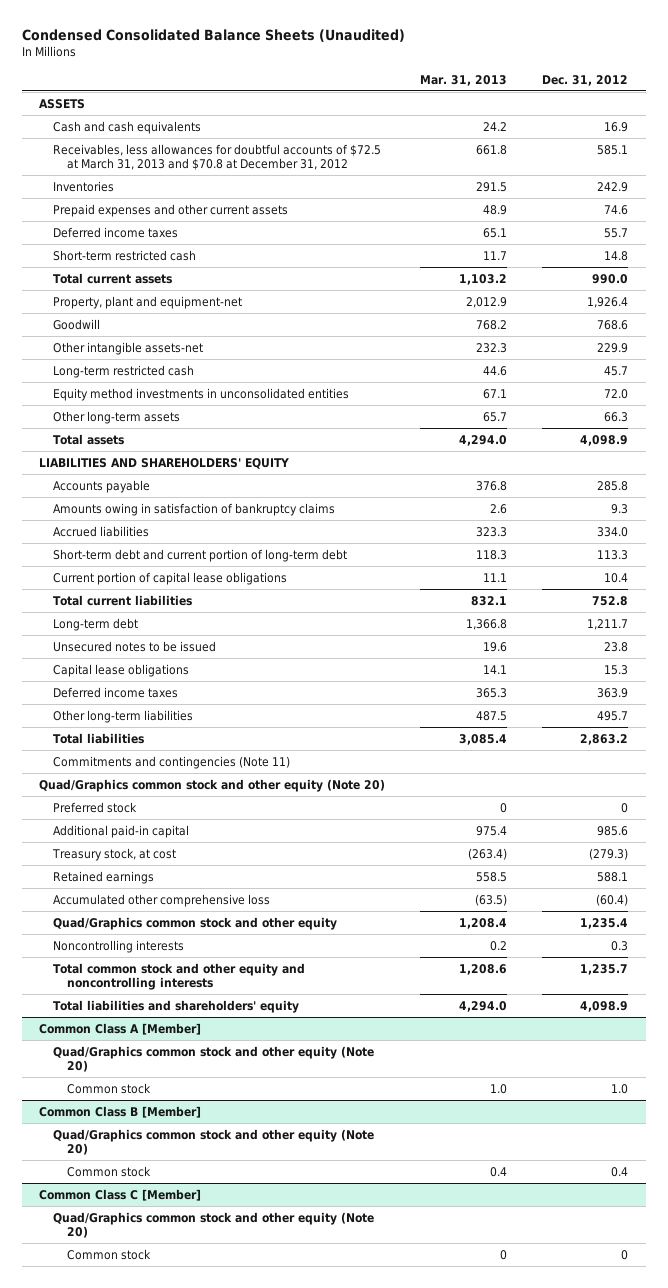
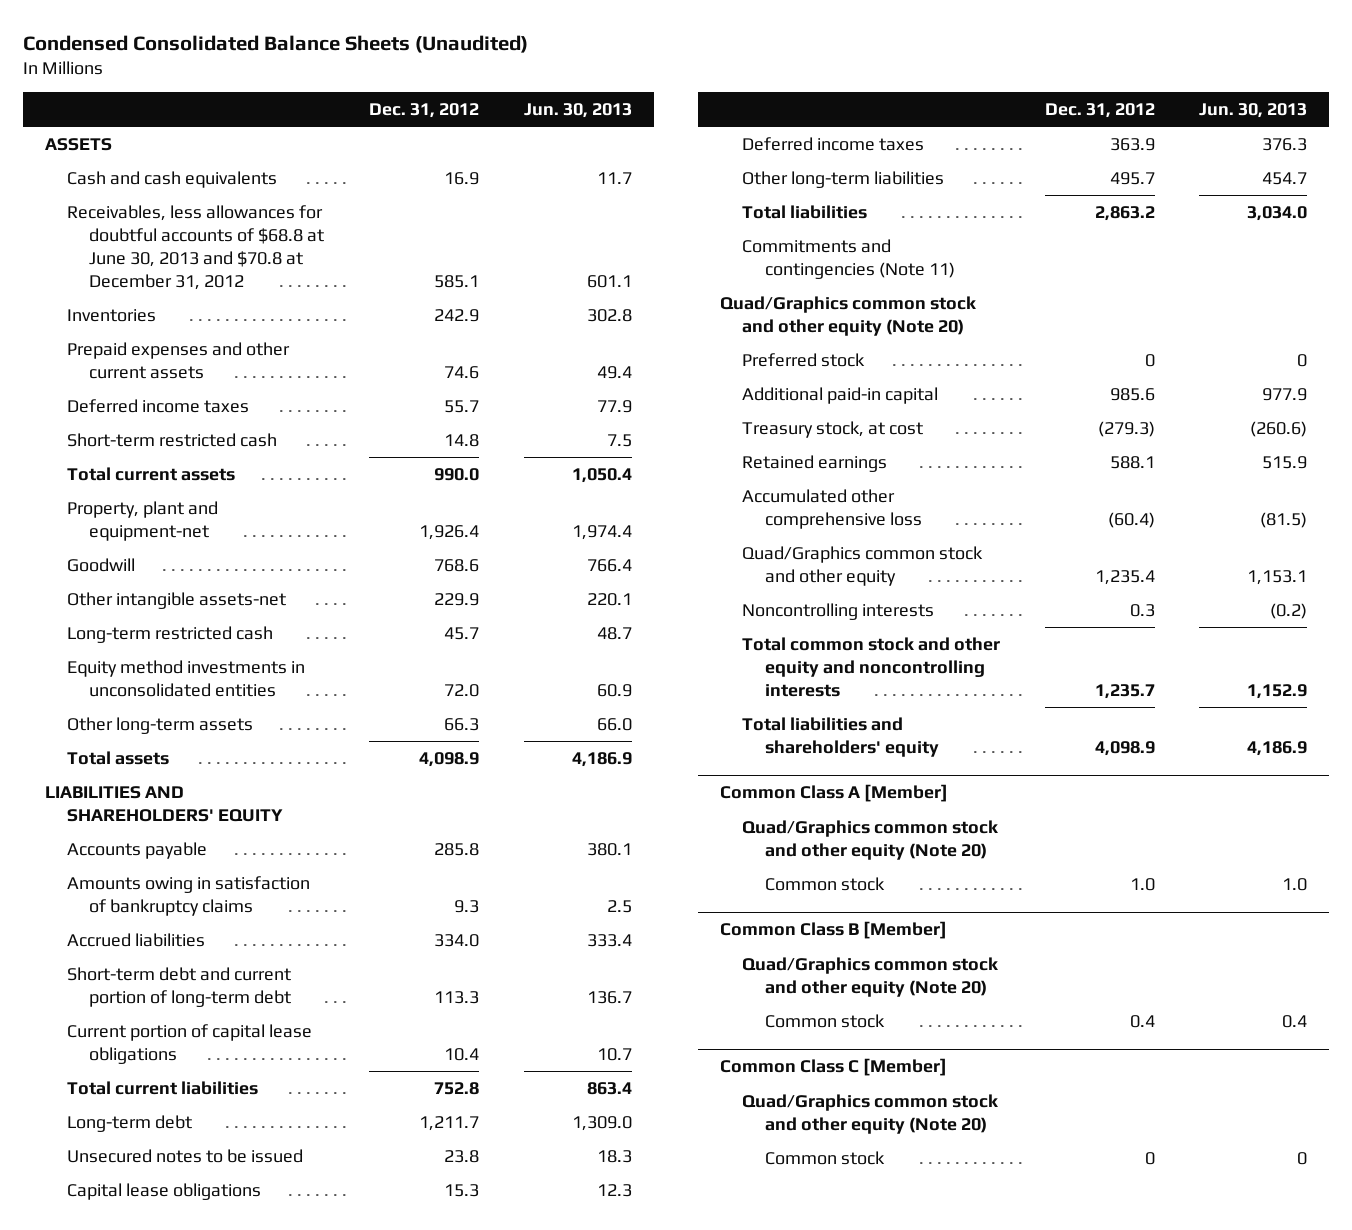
- | Mar. 31, 2013 | Dec. 31, 2012
+ | Dec. 31, 2012 | Jun. 30, 2013
- Receivables, less allowances for doubtful accounts of $72.5 at March 31, 2013 and $70.8 at December 31, 2012 | 661.8 | 585.1
+ Receivables, less allowances for doubtful accounts of $68.8 at June 30, 2013 and $70.8 at December 31, 2012 | 585.1 | 601.1

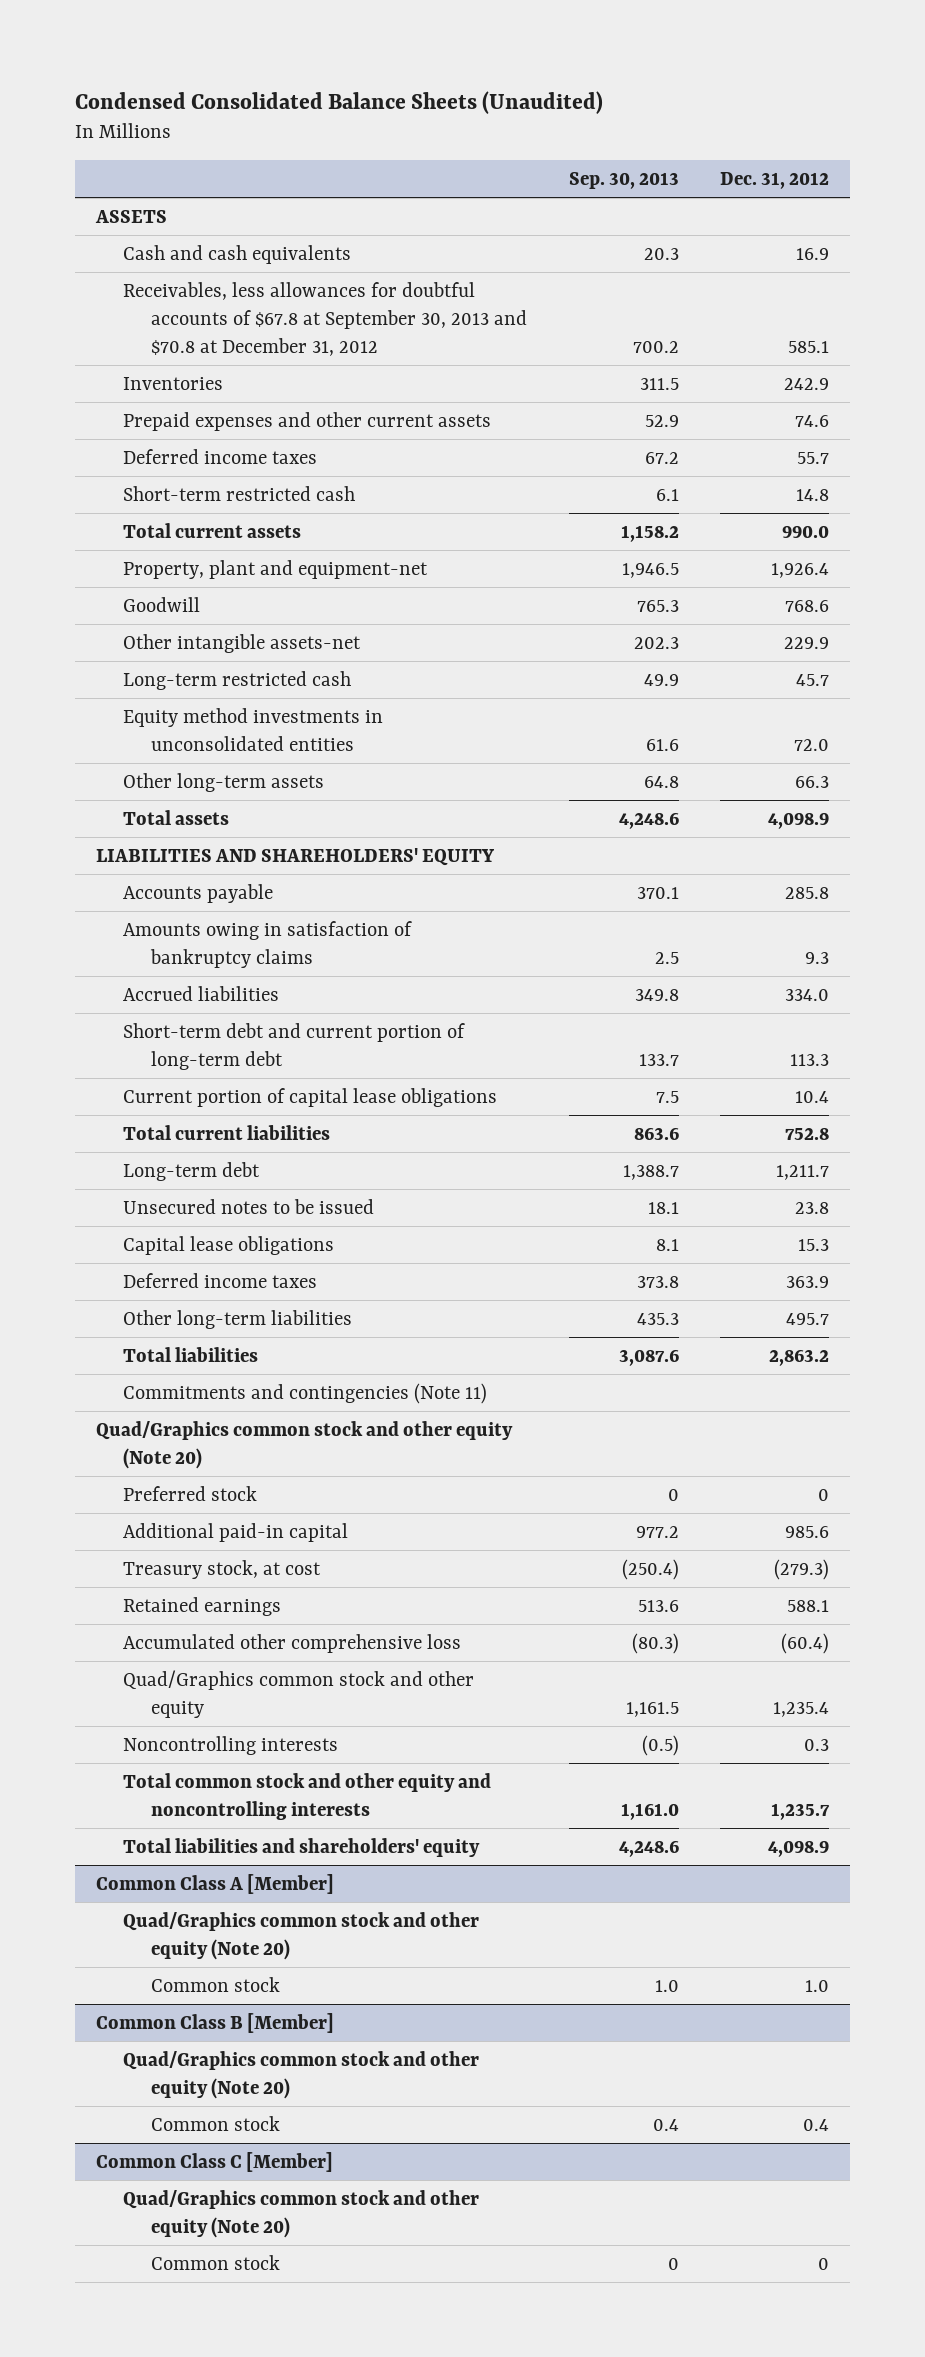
- | Dec. 31, 2012 | Jun. 30, 2013
+ | Sep. 30, 2013 | Dec. 31, 2012
- Receivables, less allowances for doubtful accounts of $68.8 at June 30, 2013 and $70.8 at December 31, 2012 | 585.1 | 601.1
+ Receivables, less allowances for doubtful accounts of $67.8 at September 30, 2013 and $70.8 at December 31, 2012 | 700.2 | 585.1

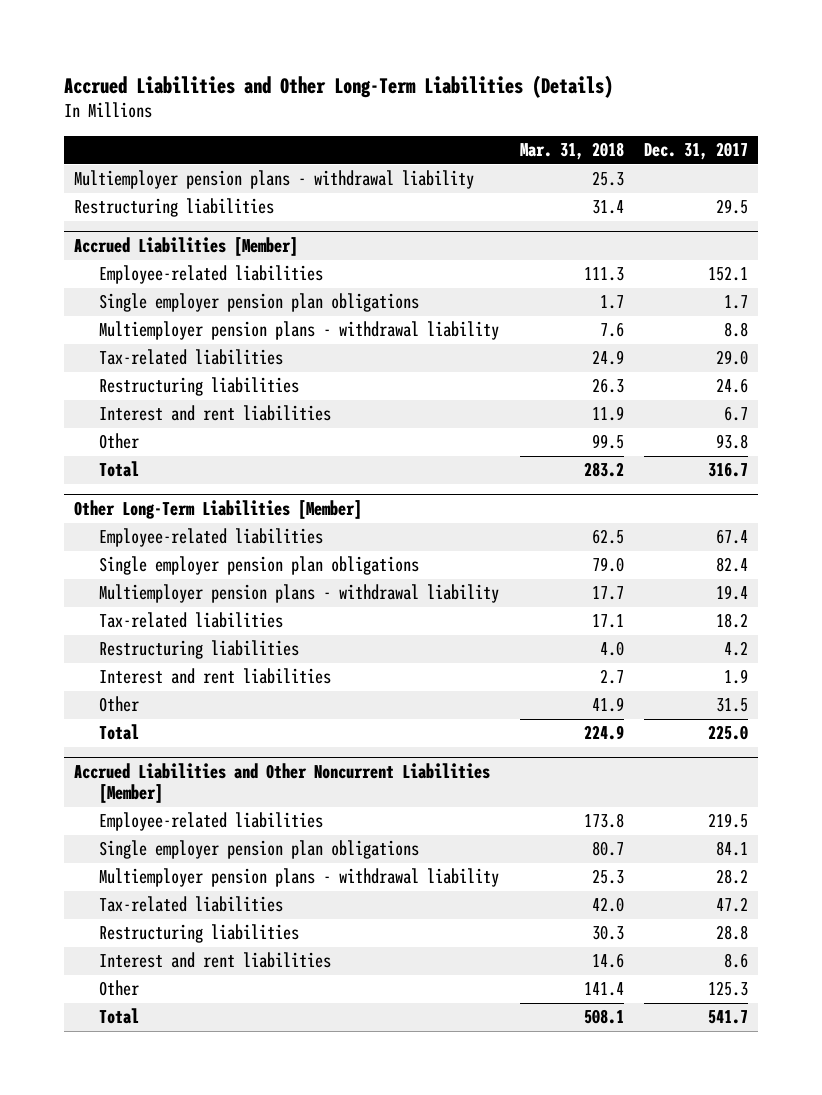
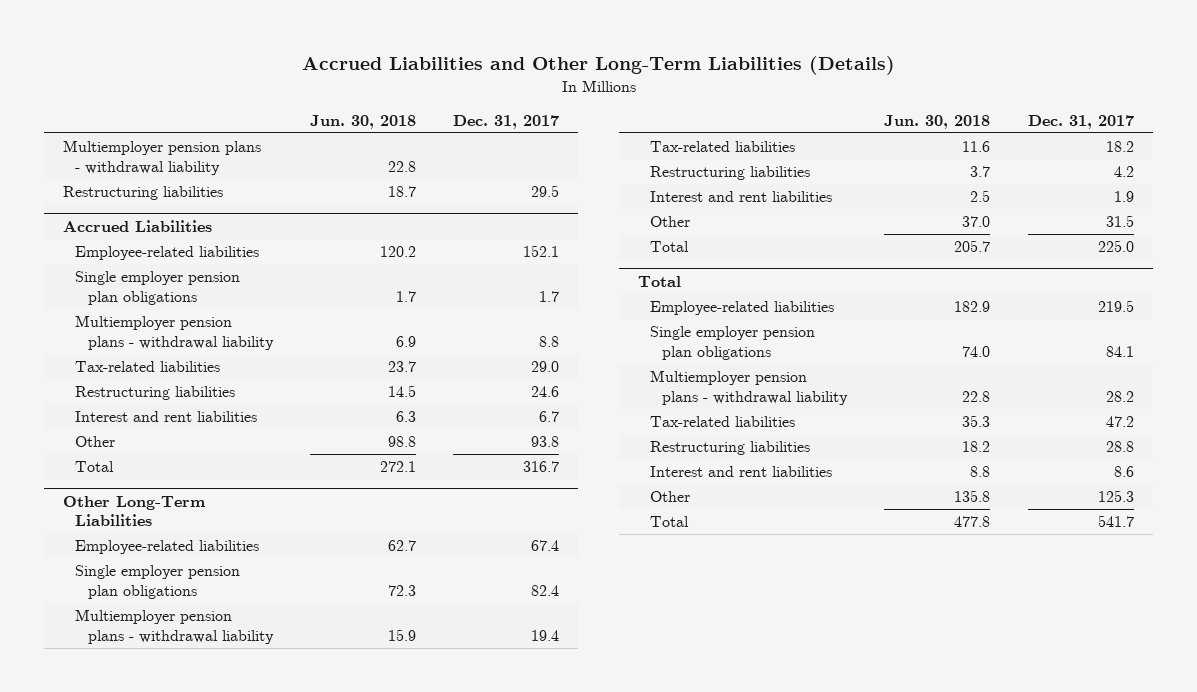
- | Mar. 31, 2018 | Dec. 31, 2017
+ | Jun. 30, 2018 | Dec. 31, 2017
- Accrued Liabilities [Member]
+ Accrued Liabilities
- Other Long-Term Liabilities [Member]
+ Other Long-Term Liabilities
- Accrued Liabilities and Other Noncurrent Liabilities [Member]
+ Total

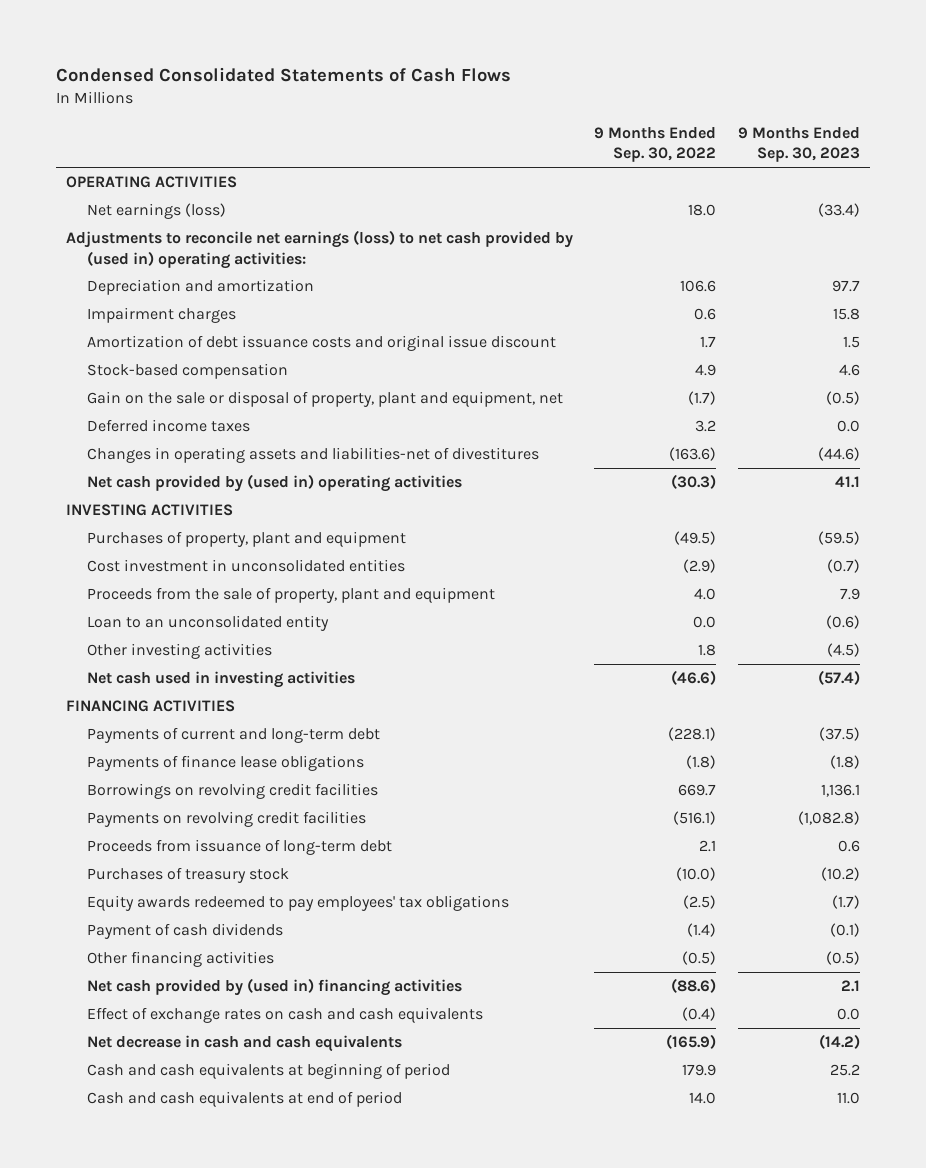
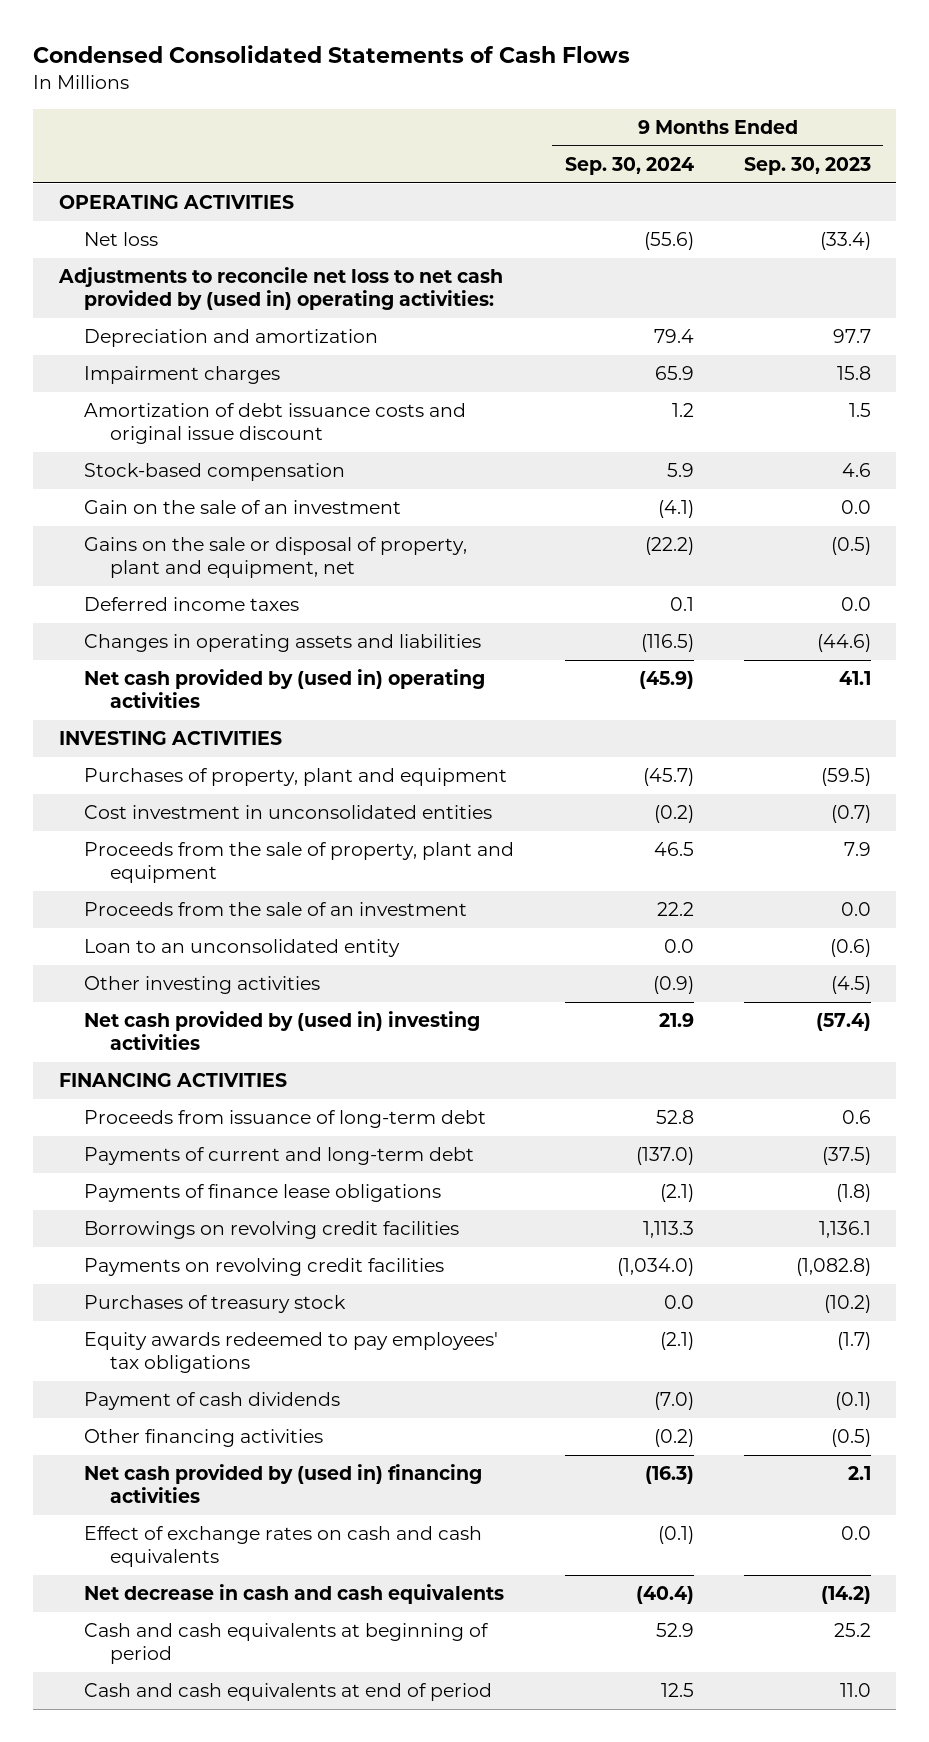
- | 9 Months Ended Sep. 30, 2022 | 9 Months Ended Sep. 30, 2023
+ | 9 Months Ended Sep. 30, 2024 | 9 Months Ended Sep. 30, 2023
- Net earnings (loss) | 18.0 | (33.4)
- Adjustments to reconcile net earnings (loss) to net cash provided by (used in) operating activities:
+ Net loss | (55.6) | (33.4)
+ Adjustments to reconcile net loss to net cash provided by (used in) operating activities:
- Gain on the sale or disposal of property, plant and equipment, net | (1.7) | (0.5)
+ Gain on the sale of an investment | (4.1) | 0.0
+ Gains on the sale or disposal of property, plant and equipment, net | (22.2) | (0.5)
- Changes in operating assets and liabilities-net of divestitures | (163.6) | (44.6)
+ Changes in operating assets and liabilities | (116.5) | (44.6)
+ Proceeds from the sale of an investment | 22.2 | 0.0
- Net cash used in investing activities | (46.6) | (57.4)
+ Net cash provided by (used in) investing activities | 21.9 | (57.4)
moved up: Proceeds from issuance of long-term debt | 52.8 | 0.6

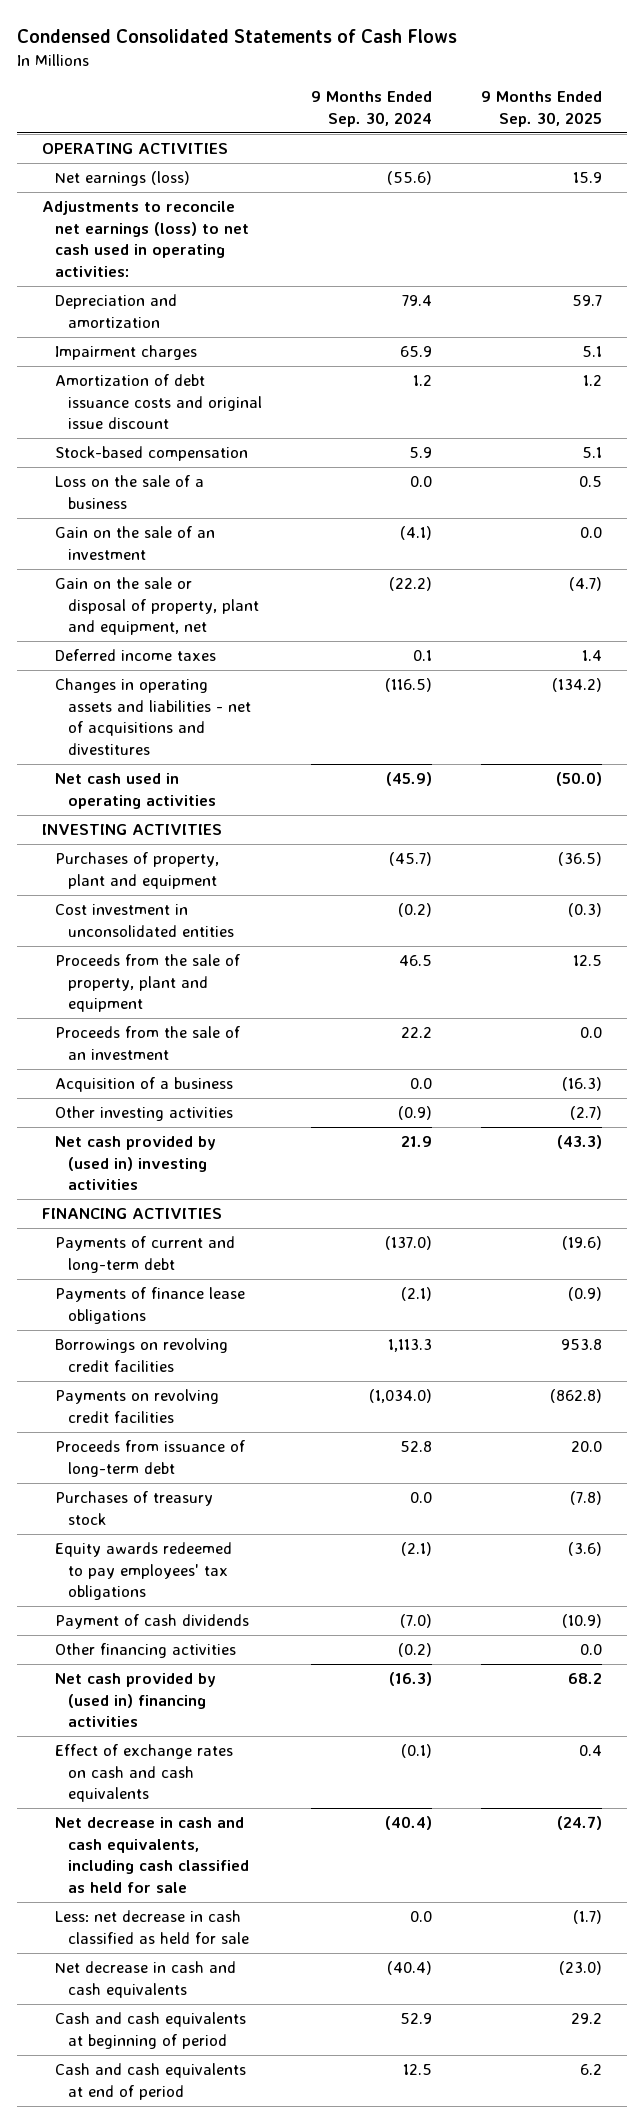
- | 9 Months Ended Sep. 30, 2024 | 9 Months Ended Sep. 30, 2023
+ | 9 Months Ended Sep. 30, 2024 | 9 Months Ended Sep. 30, 2025
- Net loss | (55.6) | (33.4)
- Adjustments to reconcile net loss to net cash provided by (used in) operating activities:
+ Net earnings (loss) | (55.6) | 15.9
+ Adjustments to reconcile net earnings (loss) to net cash used in operating activities:
+ Loss on the sale of a business | 0.0 | 0.5
- Gains on the sale or disposal of property, plant and equipment, net | (22.2) | (0.5)
+ Gain on the sale or disposal of property, plant and equipment, net | (22.2) | (4.7)
- Changes in operating assets and liabilities | (116.5) | (44.6)
- Net cash provided by (used in) operating activities | (45.9) | 41.1
+ Changes in operating assets and liabilities - net of acquisitions and divestitures | (116.5) | (134.2)
+ Net cash used in operating activities | (45.9) | (50.0)
- Loan to an unconsolidated entity | 0.0 | (0.6)
+ Acquisition of a business | 0.0 | (16.3)
moved down: Proceeds from issuance of long-term debt | 52.8 | 20.0
+ Net decrease in cash and cash equivalents, including cash classified as held for sale | (40.4) | (24.7)
+ Less: net decrease in cash classified as held for sale | 0.0 | (1.7)

